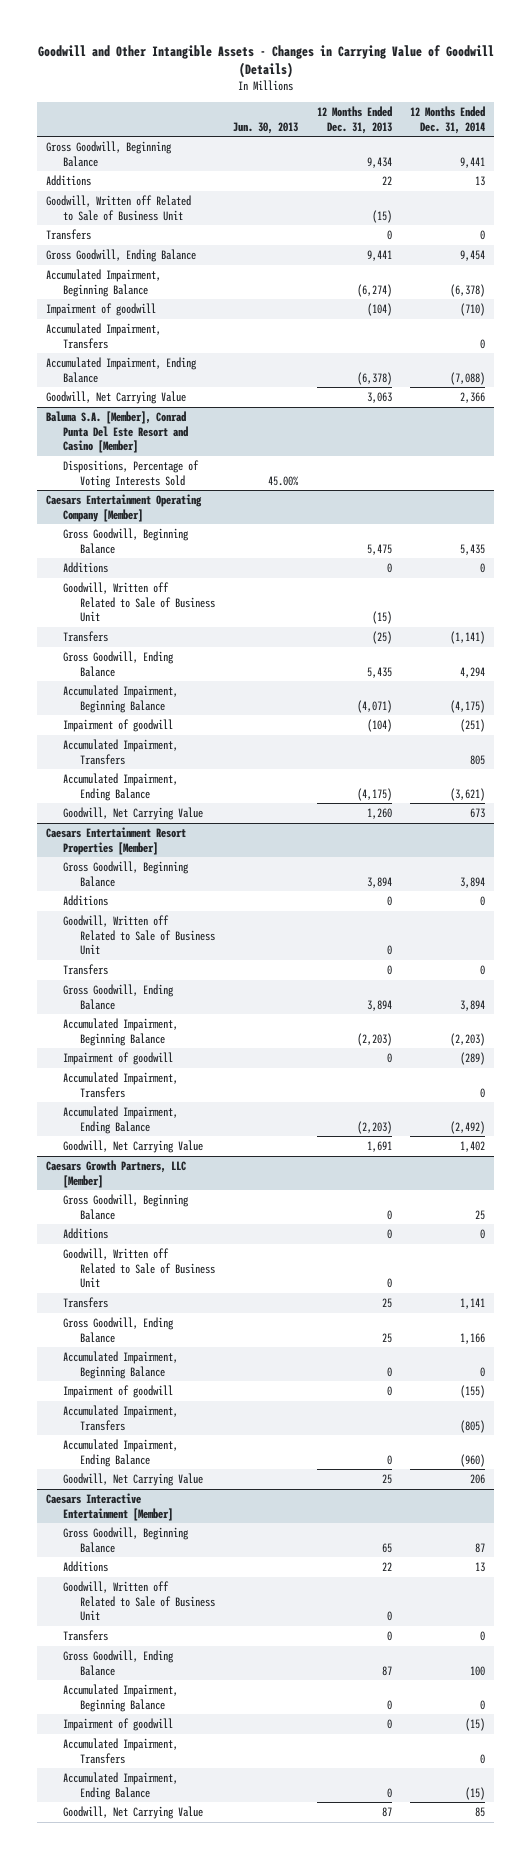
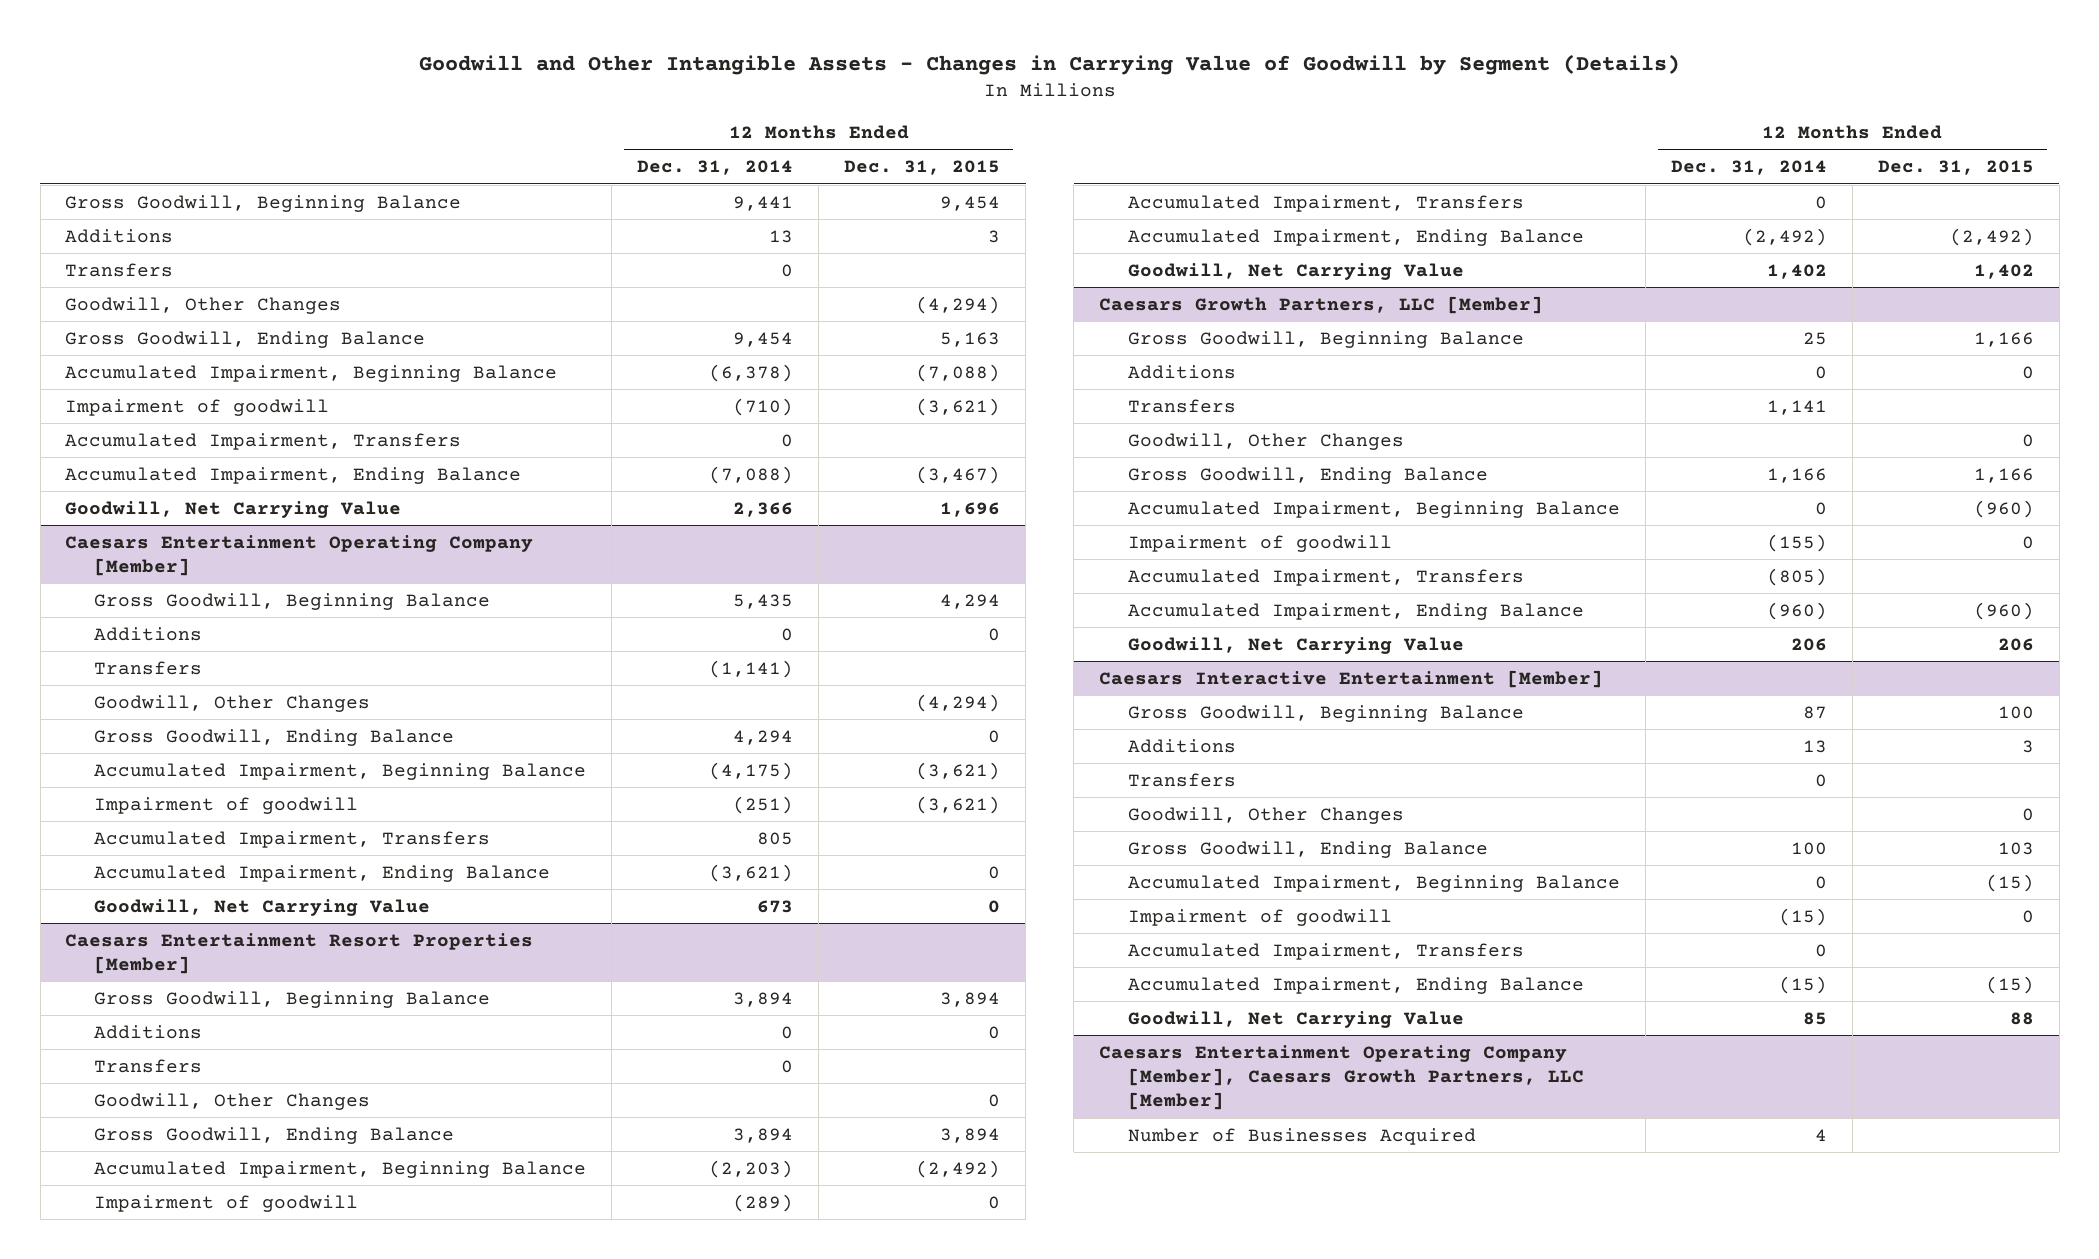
- Goodwill and Other Intangible Assets - Changes in Carrying Value of Goodwill (Details)
+ Goodwill and Other Intangible Assets - Changes in Carrying Value of Goodwill by Segment (Details)
- | Jun. 30, 2013 | 12 Months Ended Dec. 31, 2013 | 12 Months Ended Dec. 31, 2014
+ | 12 Months Ended Dec. 31, 2014 | 12 Months Ended Dec. 31, 2015
- Goodwill, Written off Related to Sale of Business Unit | | (15) |
+ Goodwill, Other Changes | | (4,294)
- Baluma S.A. [Member], Conrad Punta Del Este Resort and Casino [Member]
- Dispositions, Percentage of Voting Interests Sold | 45.00% | |
@ Caesars Entertainment Operating Company [Member]
- Goodwill, Written off Related to Sale of Business Unit | | (15) |
+ Goodwill, Other Changes | | (4,294)
@ Caesars Entertainment Resort Properties [Member]
- Goodwill, Written off Related to Sale of Business Unit | | 0 |
+ Goodwill, Other Changes | | 0
@ Caesars Growth Partners, LLC [Member]
- Goodwill, Written off Related to Sale of Business Unit | | 0 |
+ Goodwill, Other Changes | | 0
@ Caesars Interactive Entertainment [Member]
- Goodwill, Written off Related to Sale of Business Unit | | 0 |
+ Goodwill, Other Changes | | 0
+ Caesars Entertainment Operating Company [Member], Caesars Growth Partners, LLC [Member]
+ Number of Businesses Acquired | 4 |

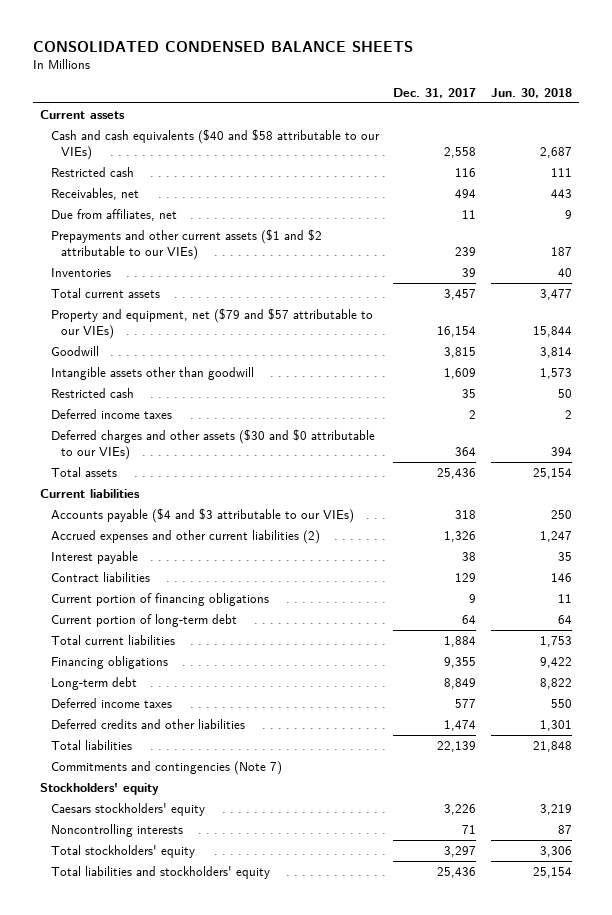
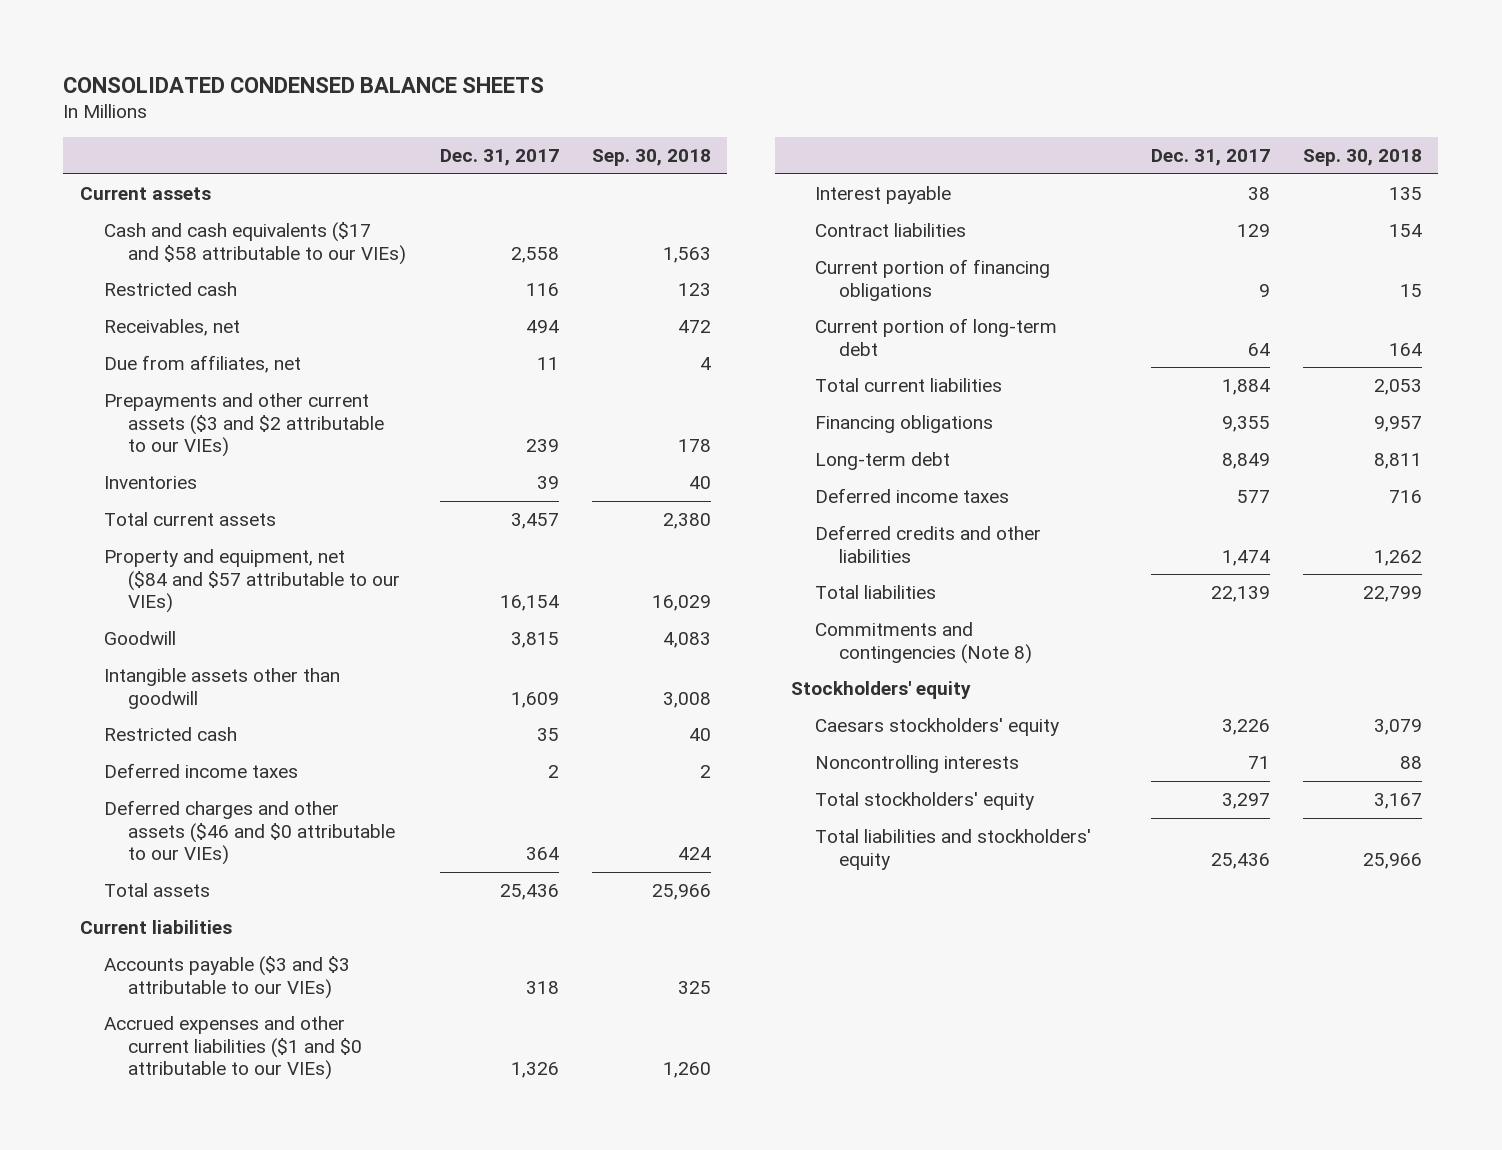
- | Dec. 31, 2017 | Jun. 30, 2018
+ | Dec. 31, 2017 | Sep. 30, 2018
- Cash and cash equivalents ($40 and $58 attributable to our VIEs) | 2,558 | 2,687
+ Cash and cash equivalents ($17 and $58 attributable to our VIEs) | 2,558 | 1,563
- Prepayments and other current assets ($1 and $2 attributable to our VIEs) | 239 | 187
+ Prepayments and other current assets ($3 and $2 attributable to our VIEs) | 239 | 178
- Property and equipment, net ($79 and $57 attributable to our VIEs) | 16,154 | 15,844
+ Property and equipment, net ($84 and $57 attributable to our VIEs) | 16,154 | 16,029
- Deferred charges and other assets ($30 and $0 attributable to our VIEs) | 364 | 394
+ Deferred charges and other assets ($46 and $0 attributable to our VIEs) | 364 | 424
- Accounts payable ($4 and $3 attributable to our VIEs) | 318 | 250
- Accrued expenses and other current liabilities (2) | 1,326 | 1,247
+ Accounts payable ($3 and $3 attributable to our VIEs) | 318 | 325
+ Accrued expenses and other current liabilities ($1 and $0 attributable to our VIEs) | 1,326 | 1,260
- Commitments and contingencies (Note 7)
+ Commitments and contingencies (Note 8)

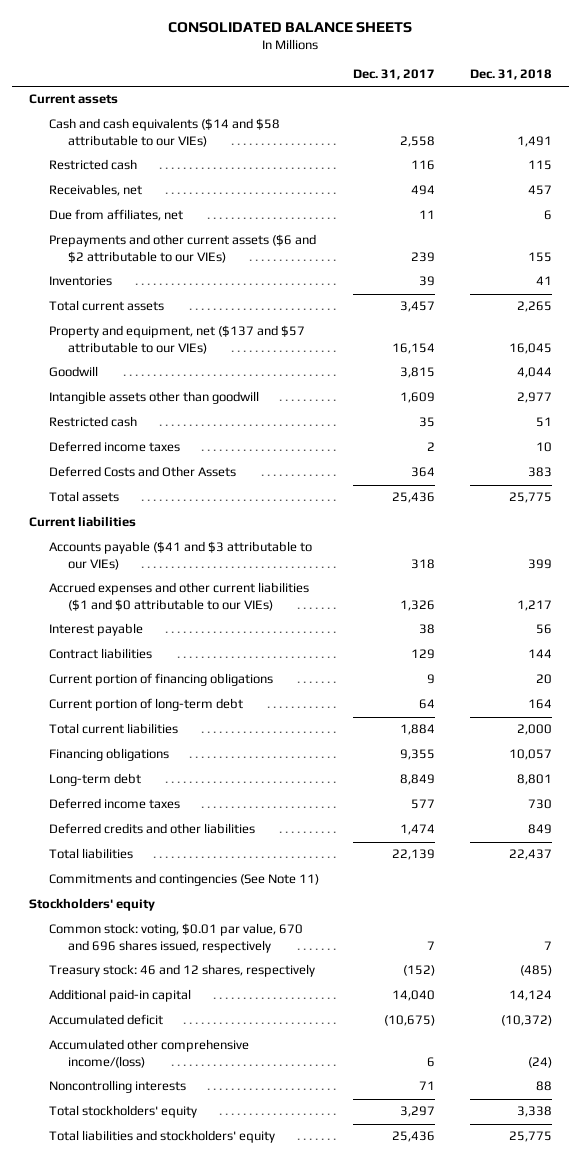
- CONSOLIDATED CONDENSED BALANCE SHEETS
+ CONSOLIDATED BALANCE SHEETS
- | Dec. 31, 2017 | Sep. 30, 2018
+ | Dec. 31, 2017 | Dec. 31, 2018
- Cash and cash equivalents ($17 and $58 attributable to our VIEs) | 2,558 | 1,563
+ Cash and cash equivalents ($14 and $58 attributable to our VIEs) | 2,558 | 1,491
- Prepayments and other current assets ($3 and $2 attributable to our VIEs) | 239 | 178
+ Prepayments and other current assets ($6 and $2 attributable to our VIEs) | 239 | 155
- Property and equipment, net ($84 and $57 attributable to our VIEs) | 16,154 | 16,029
+ Property and equipment, net ($137 and $57 attributable to our VIEs) | 16,154 | 16,045
- Deferred charges and other assets ($46 and $0 attributable to our VIEs) | 364 | 424
+ Deferred Costs and Other Assets | 364 | 383
- Accounts payable ($3 and $3 attributable to our VIEs) | 318 | 325
+ Accounts payable ($41 and $3 attributable to our VIEs) | 318 | 399
- Commitments and contingencies (Note 8)
+ Commitments and contingencies (See Note 11)
- Caesars stockholders' equity | 3,226 | 3,079
+ Common stock: voting, $0.01 par value, 670 and 696 shares issued, respectively | 7 | 7
+ Treasury stock: 46 and 12 shares, respectively | (152) | (485)
+ Additional paid-in capital | 14,040 | 14,124
+ Accumulated deficit | (10,675) | (10,372)
+ Accumulated other comprehensive income/(loss) | 6 | (24)

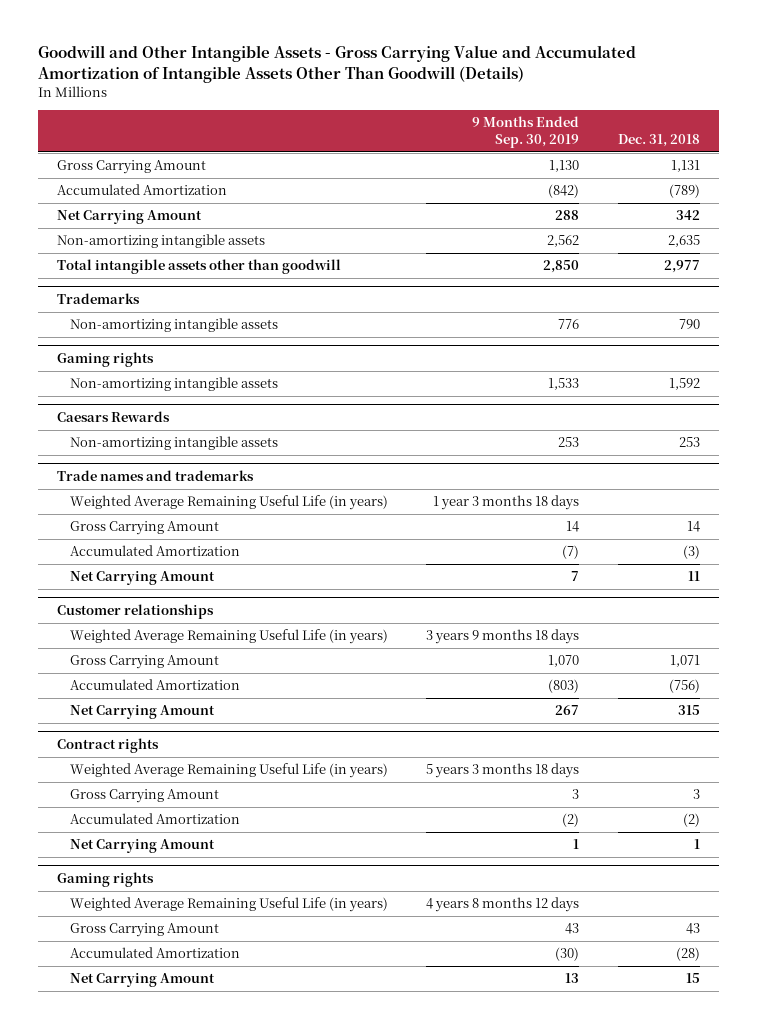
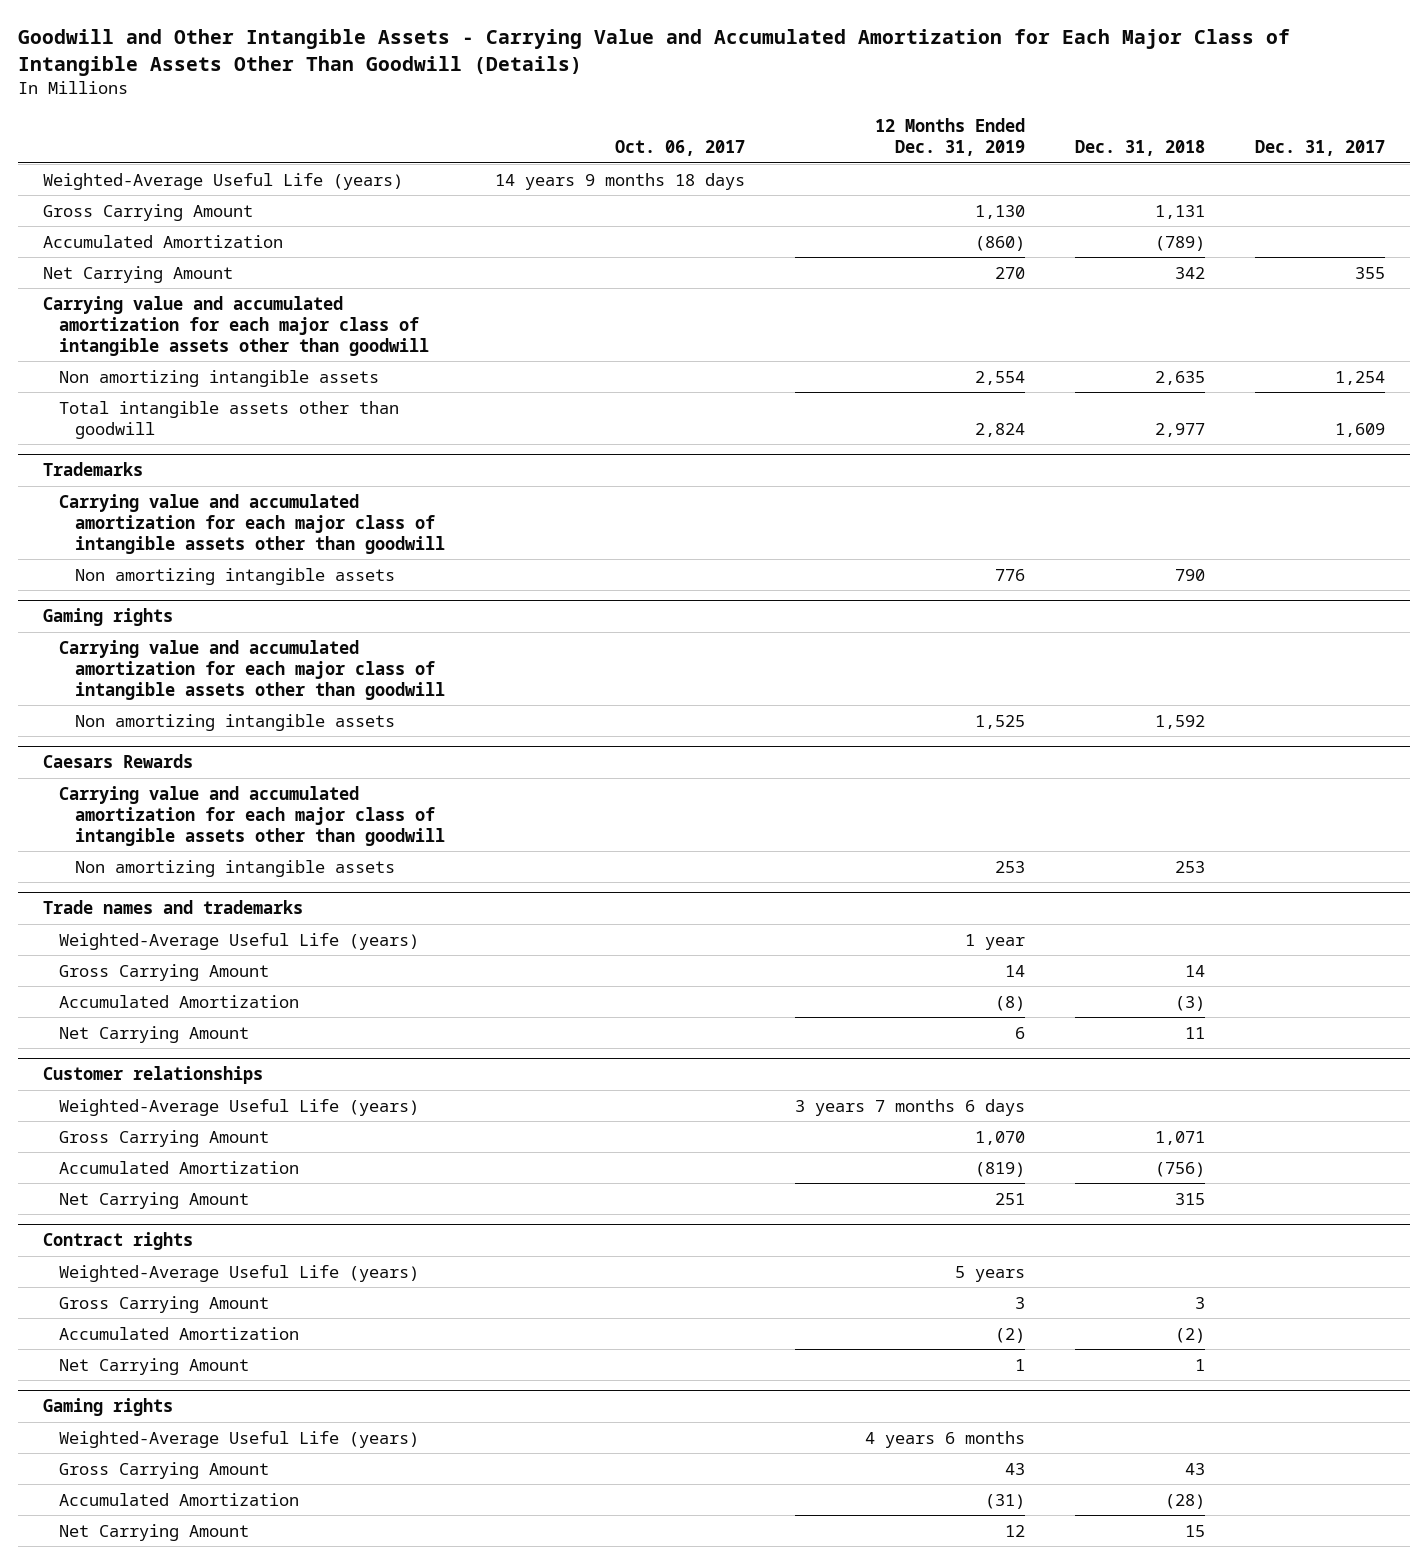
- Goodwill and Other Intangible Assets - Gross Carrying Value and Accumulated Amortization of Intangible Assets Other Than Goodwill (Details)
+ Goodwill and Other Intangible Assets - Carrying Value and Accumulated Amortization for Each Major Class of Intangible Assets Other Than Goodwill (Details)
- | 9 Months Ended Sep. 30, 2019 | Dec. 31, 2018
+ | Oct. 06, 2017 | 12 Months Ended Dec. 31, 2019 | Dec. 31, 2018 | Dec. 31, 2017
+ Weighted-Average Useful Life (years) | 14 years 9 months 18 days | | |
- Non-amortizing intangible assets | 2,562 | 2,635
+ Carrying value and accumulated amortization for each major class of intangible assets other than goodwill
+ Non amortizing intangible assets | | 2,554 | 2,635 | 1,254
@ Trademarks
- Non-amortizing intangible assets | 776 | 790
+ Carrying value and accumulated amortization for each major class of intangible assets other than goodwill
+ Non amortizing intangible assets | | 776 | 790 |
@ Gaming rights
- Non-amortizing intangible assets | 1,533 | 1,592
+ Carrying value and accumulated amortization for each major class of intangible assets other than goodwill
+ Non amortizing intangible assets | | 1,525 | 1,592 |
@ Caesars Rewards
- Non-amortizing intangible assets | 253 | 253
+ Carrying value and accumulated amortization for each major class of intangible assets other than goodwill
+ Non amortizing intangible assets | | 253 | 253 |
@ Trade names and trademarks
- Weighted Average Remaining Useful Life (in years) | 1 year 3 months 18 days |
+ Weighted-Average Useful Life (years) | | 1 year | |
@ Customer relationships
- Weighted Average Remaining Useful Life (in years) | 3 years 9 months 18 days |
+ Weighted-Average Useful Life (years) | | 3 years 7 months 6 days | |
@ Contract rights
- Weighted Average Remaining Useful Life (in years) | 5 years 3 months 18 days |
+ Weighted-Average Useful Life (years) | | 5 years | |
@ Gaming rights
- Weighted Average Remaining Useful Life (in years) | 4 years 8 months 12 days |
+ Weighted-Average Useful Life (years) | | 4 years 6 months | |

